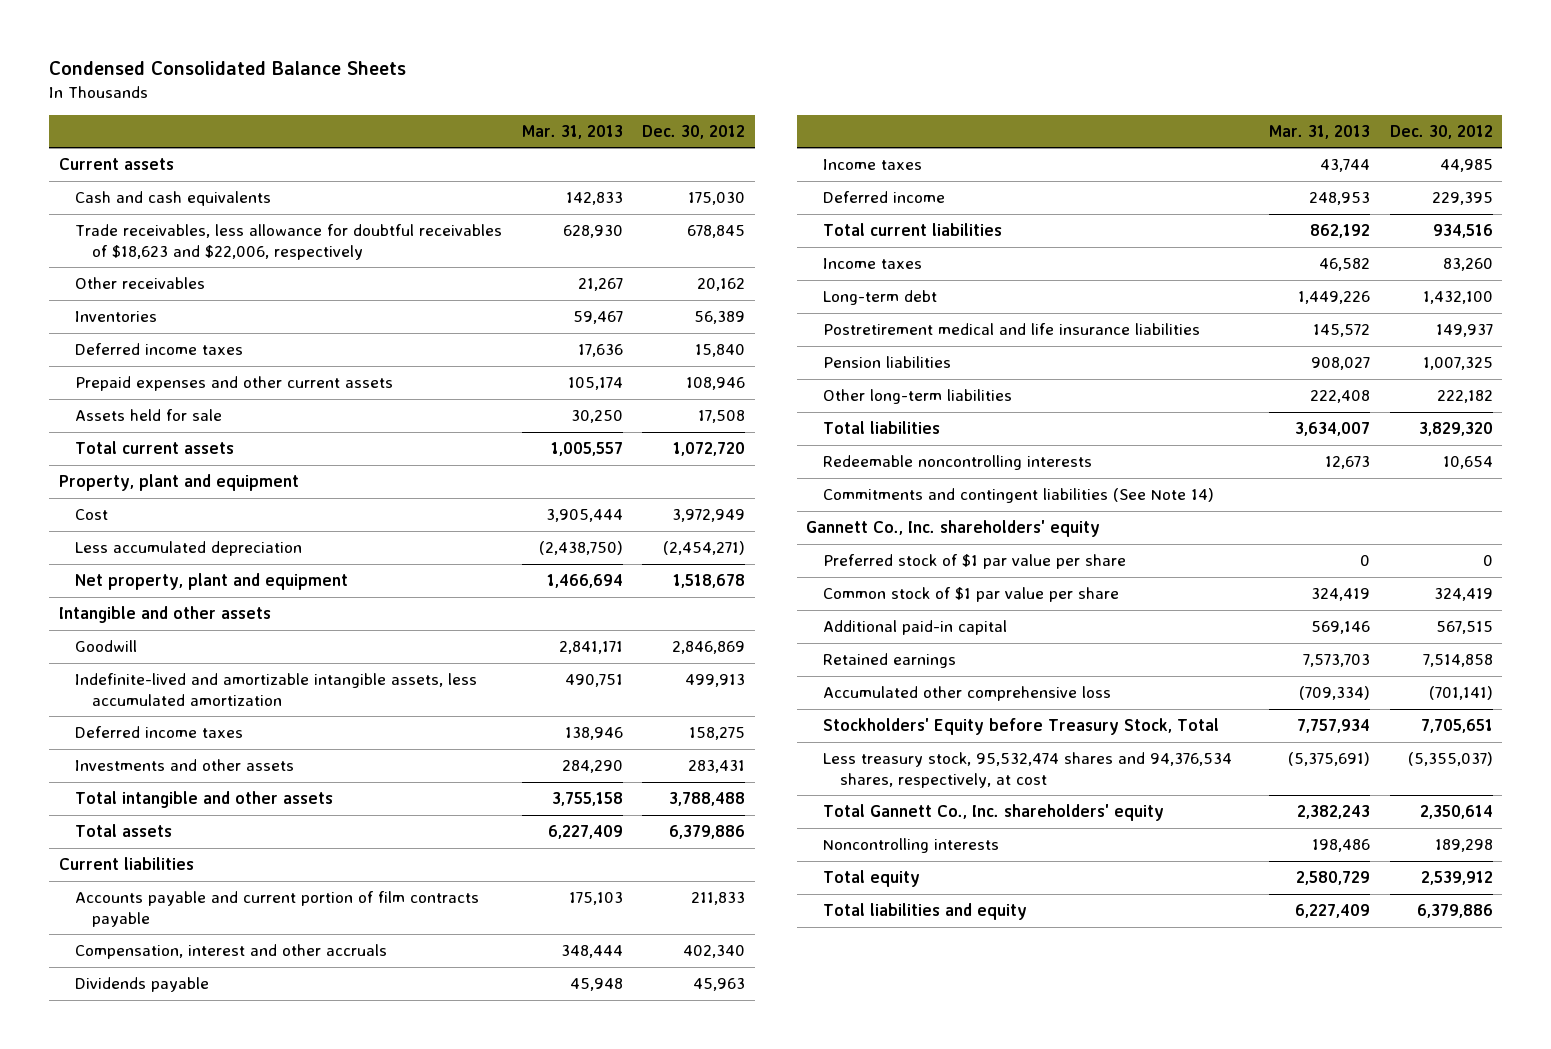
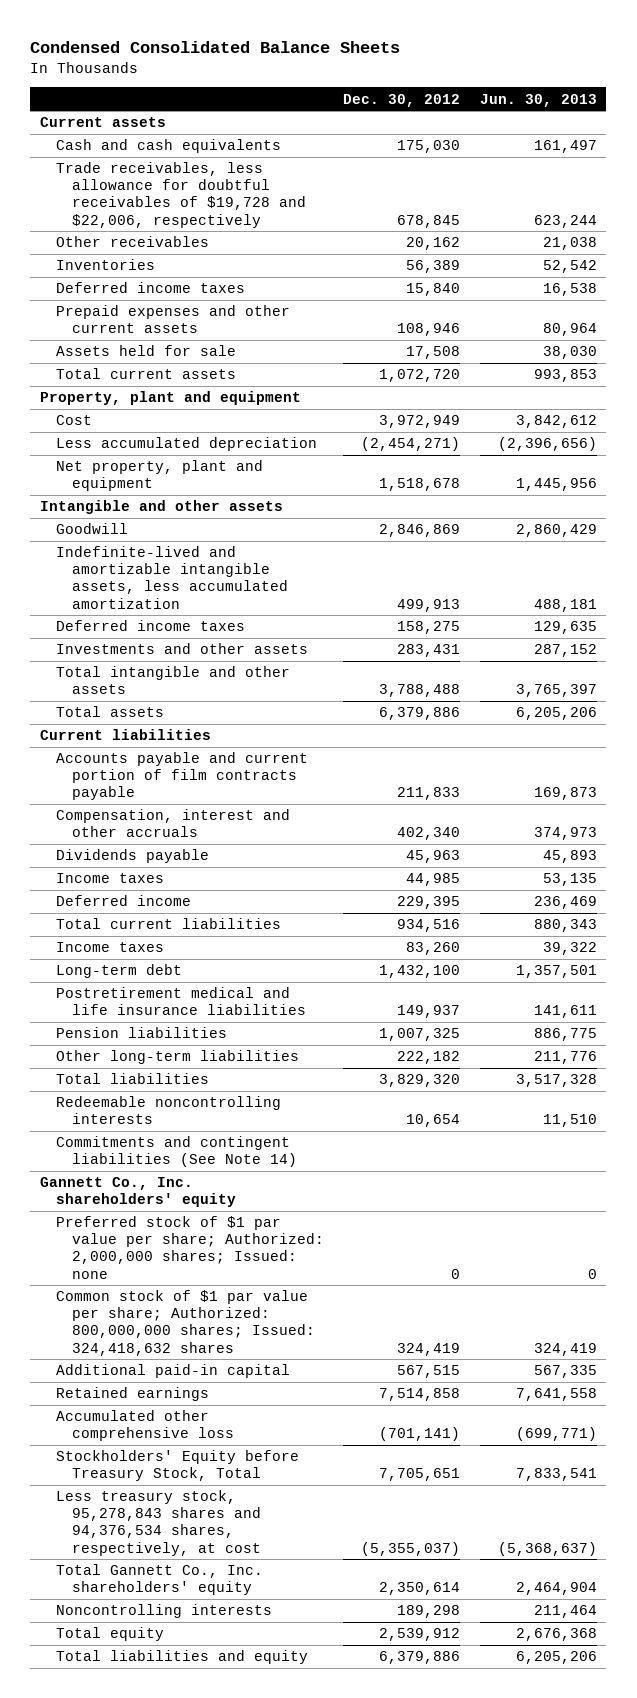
- | Mar. 31, 2013 | Dec. 30, 2012
+ | Dec. 30, 2012 | Jun. 30, 2013
- Trade receivables, less allowance for doubtful receivables of $18,623 and $22,006, respectively | 628,930 | 678,845
+ Trade receivables, less allowance for doubtful receivables of $19,728 and $22,006, respectively | 678,845 | 623,244
- Preferred stock of $1 par value per share | 0 | 0
- Common stock of $1 par value per share | 324,419 | 324,419
+ Preferred stock of $1 par value per share; Authorized: 2,000,000 shares; Issued: none | 0 | 0
+ Common stock of $1 par value per share; Authorized: 800,000,000 shares; Issued: 324,418,632 shares | 324,419 | 324,419
- Less treasury stock, 95,532,474 shares and 94,376,534 shares, respectively, at cost | (5,375,691) | (5,355,037)
+ Less treasury stock, 95,278,843 shares and 94,376,534 shares, respectively, at cost | (5,355,037) | (5,368,637)

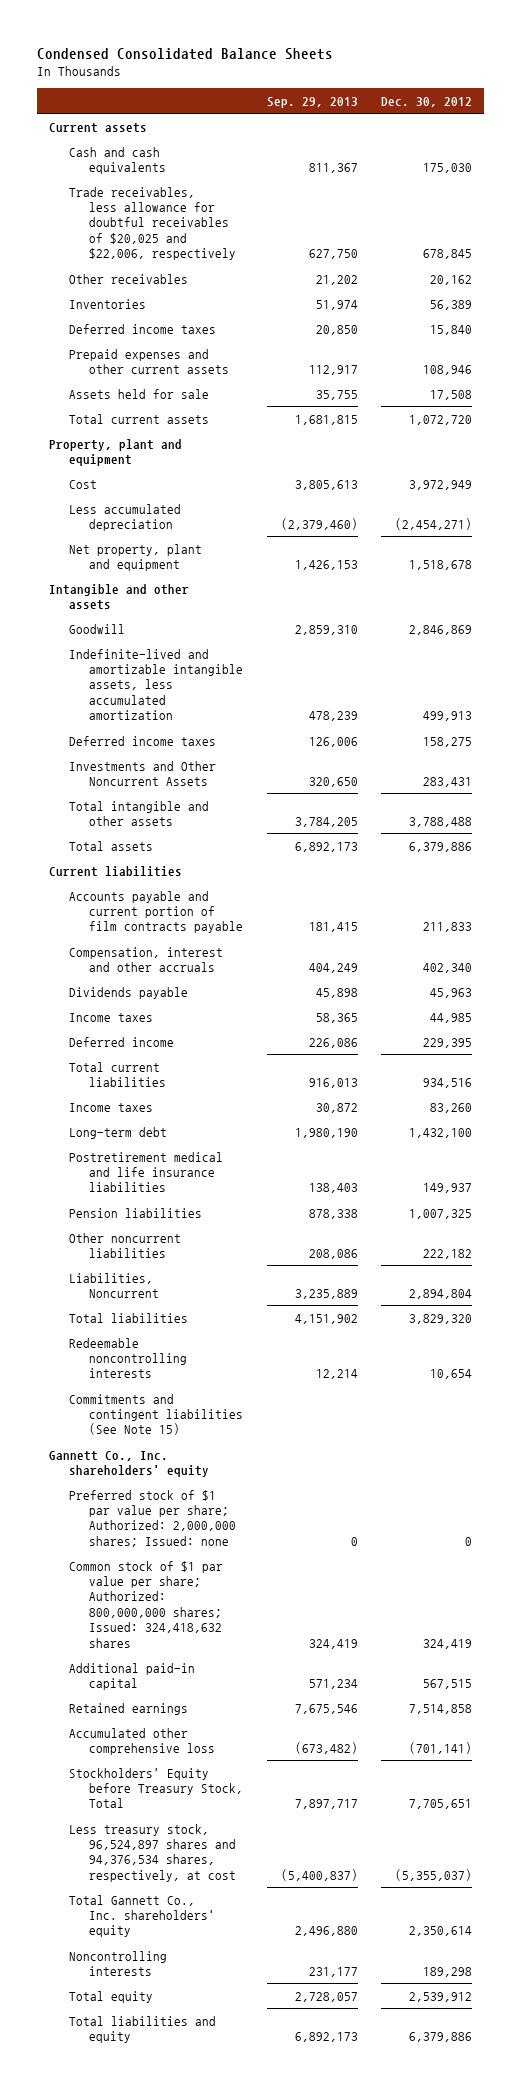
- | Dec. 30, 2012 | Jun. 30, 2013
+ | Sep. 29, 2013 | Dec. 30, 2012
- Trade receivables, less allowance for doubtful receivables of $19,728 and $22,006, respectively | 678,845 | 623,244
+ Trade receivables, less allowance for doubtful receivables of $20,025 and $22,006, respectively | 627,750 | 678,845
- Investments and other assets | 283,431 | 287,152
+ Investments and Other Noncurrent Assets | 320,650 | 283,431
- Other long-term liabilities | 222,182 | 211,776
+ Other noncurrent liabilities | 208,086 | 222,182
+ Liabilities, Noncurrent | 3,235,889 | 2,894,804
- Commitments and contingent liabilities (See Note 14)
+ Commitments and contingent liabilities (See Note 15)
- Less treasury stock, 95,278,843 shares and 94,376,534 shares, respectively, at cost | (5,355,037) | (5,368,637)
+ Less treasury stock, 96,524,897 shares and 94,376,534 shares, respectively, at cost | (5,400,837) | (5,355,037)

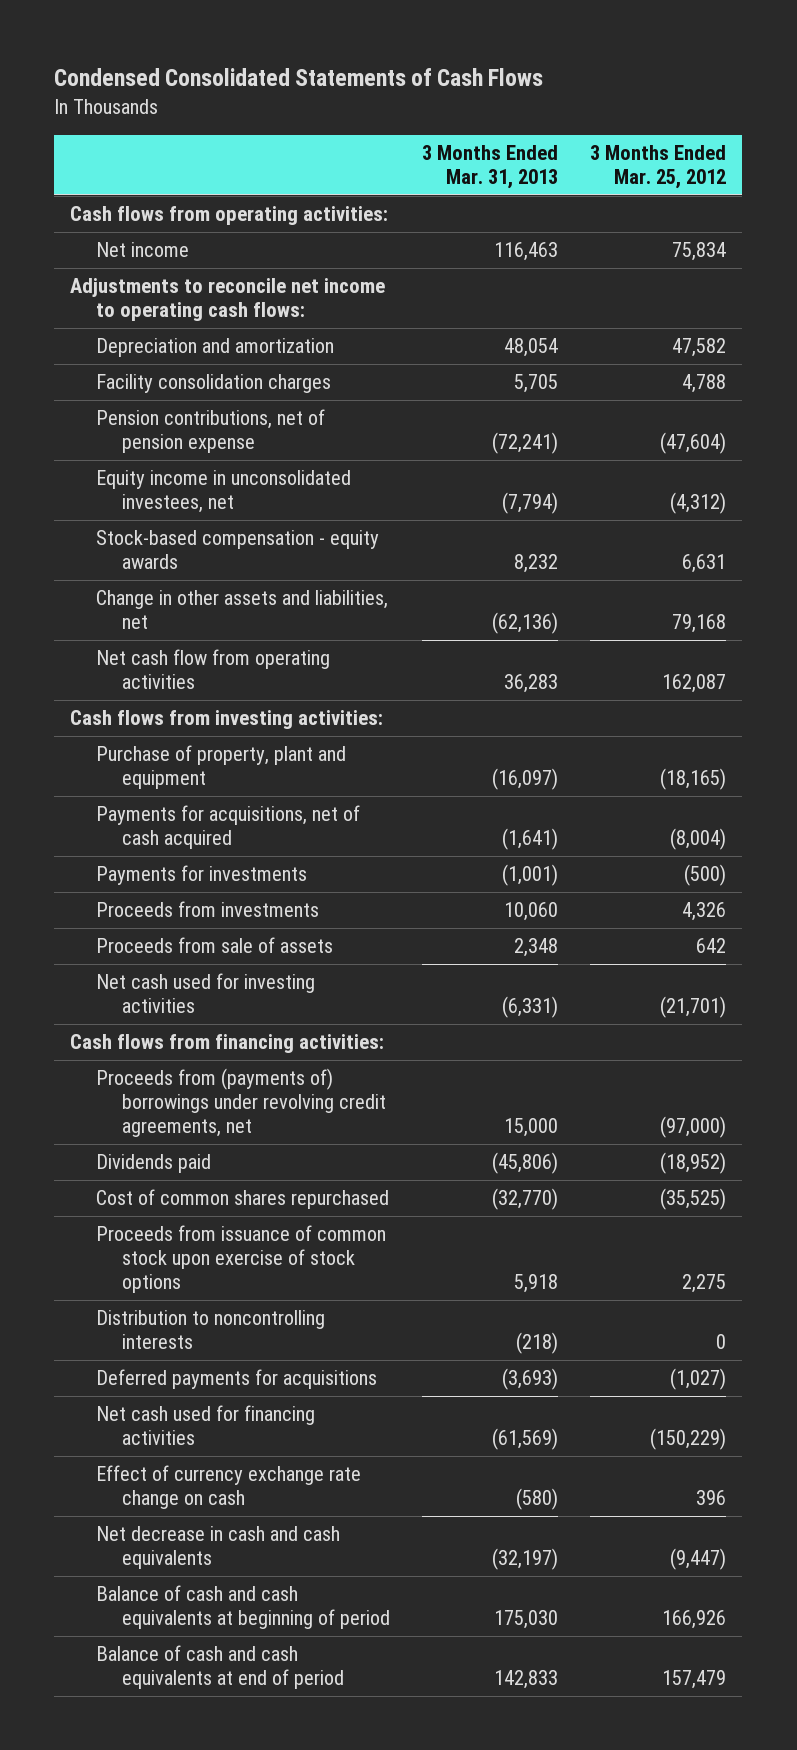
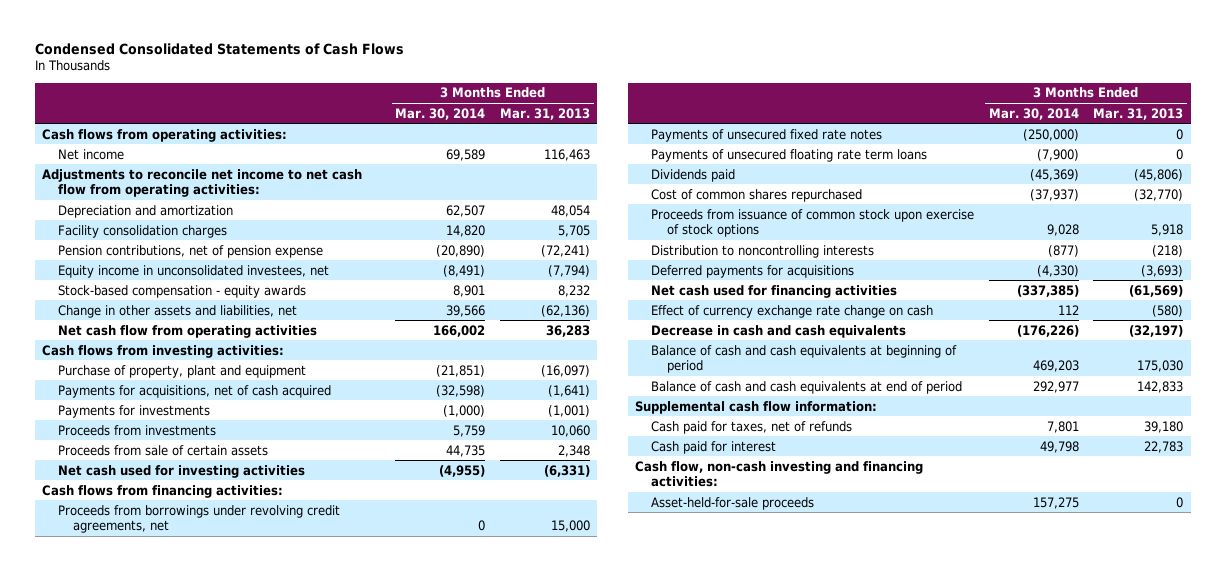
- | 3 Months Ended Mar. 31, 2013 | 3 Months Ended Mar. 25, 2012
+ | 3 Months Ended Mar. 30, 2014 | 3 Months Ended Mar. 31, 2013
- Adjustments to reconcile net income to operating cash flows:
+ Adjustments to reconcile net income to net cash flow from operating activities:
- Proceeds from sale of assets | 2,348 | 642
+ Proceeds from sale of certain assets | 44,735 | 2,348
- Proceeds from (payments of) borrowings under revolving credit agreements, net | 15,000 | (97,000)
+ Proceeds from borrowings under revolving credit agreements, net | 0 | 15,000
+ Payments of unsecured fixed rate notes | (250,000) | 0
+ Payments of unsecured floating rate term loans | (7,900) | 0
- Net decrease in cash and cash equivalents | (32,197) | (9,447)
+ Decrease in cash and cash equivalents | (176,226) | (32,197)
+ Supplemental cash flow information:
+ Cash paid for taxes, net of refunds | 7,801 | 39,180
+ Cash paid for interest | 49,798 | 22,783
+ Cash flow, non-cash investing and financing activities:
+ Asset-held-for-sale proceeds | 157,275 | 0

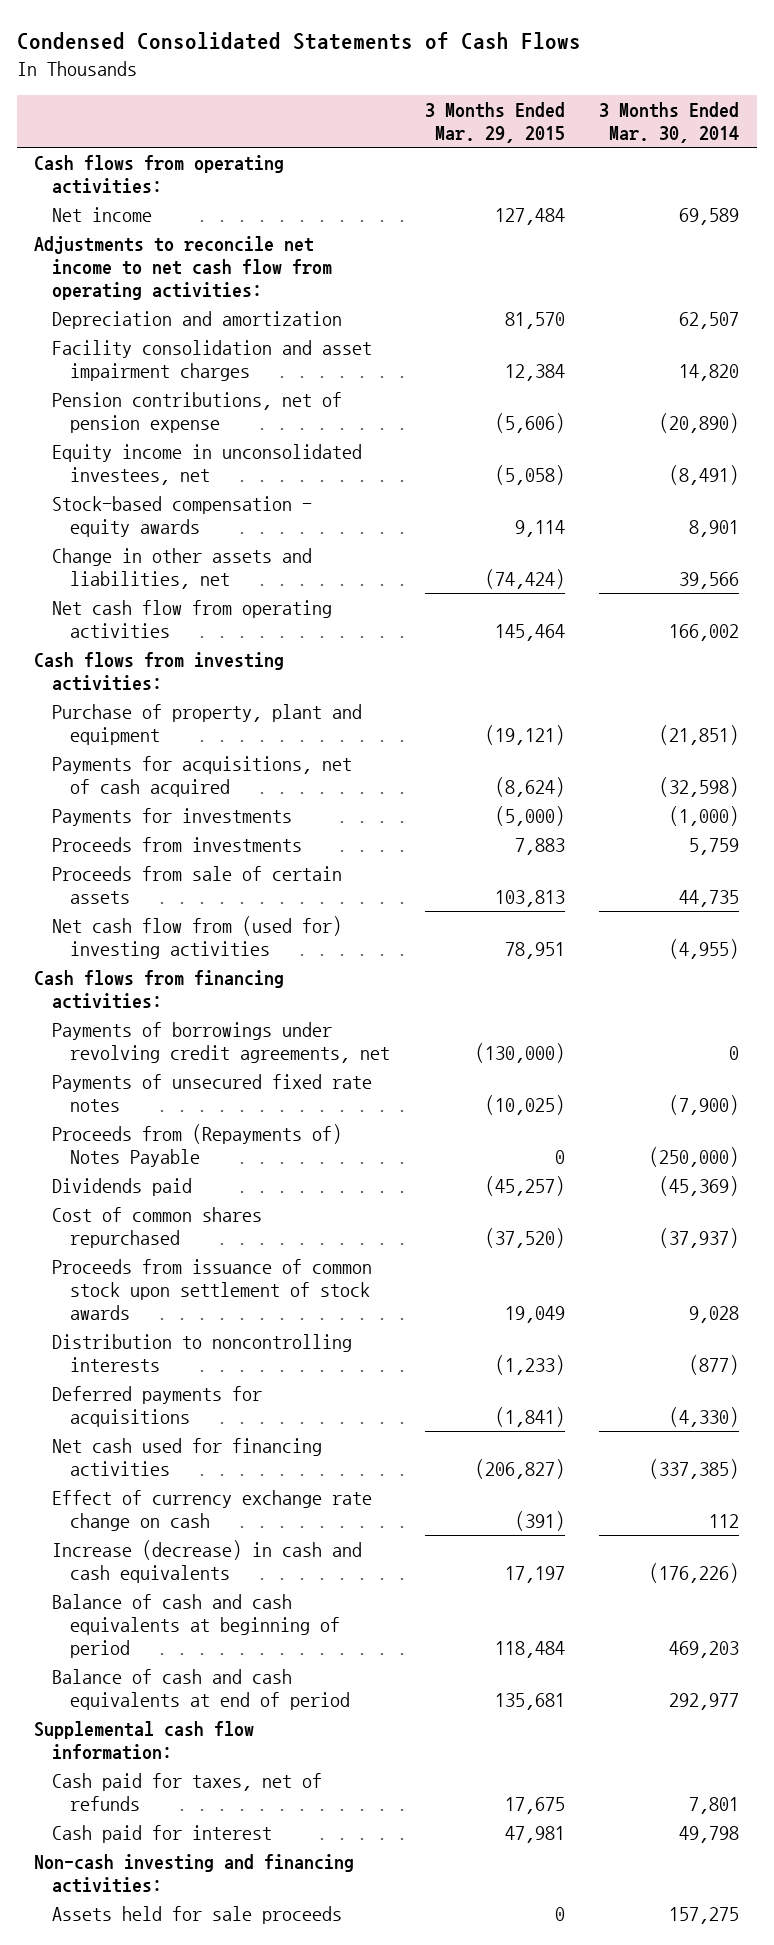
- | 3 Months Ended Mar. 30, 2014 | 3 Months Ended Mar. 31, 2013
+ | 3 Months Ended Mar. 29, 2015 | 3 Months Ended Mar. 30, 2014
- Facility consolidation charges | 14,820 | 5,705
+ Facility consolidation and asset impairment charges | 12,384 | 14,820
- Net cash used for investing activities | (4,955) | (6,331)
+ Net cash flow from (used for) investing activities | 78,951 | (4,955)
- Proceeds from borrowings under revolving credit agreements, net | 0 | 15,000
- Payments of unsecured fixed rate notes | (250,000) | 0
- Payments of unsecured floating rate term loans | (7,900) | 0
+ Payments of borrowings under revolving credit agreements, net | (130,000) | 0
+ Payments of unsecured fixed rate notes | (10,025) | (7,900)
+ Proceeds from (Repayments of) Notes Payable | 0 | (250,000)
- Proceeds from issuance of common stock upon exercise of stock options | 9,028 | 5,918
+ Proceeds from issuance of common stock upon settlement of stock awards | 19,049 | 9,028
- Decrease in cash and cash equivalents | (176,226) | (32,197)
+ Increase (decrease) in cash and cash equivalents | 17,197 | (176,226)
- Cash flow, non-cash investing and financing activities:
- Asset-held-for-sale proceeds | 157,275 | 0
+ Non-cash investing and financing activities:
+ Assets held for sale proceeds | 0 | 157,275

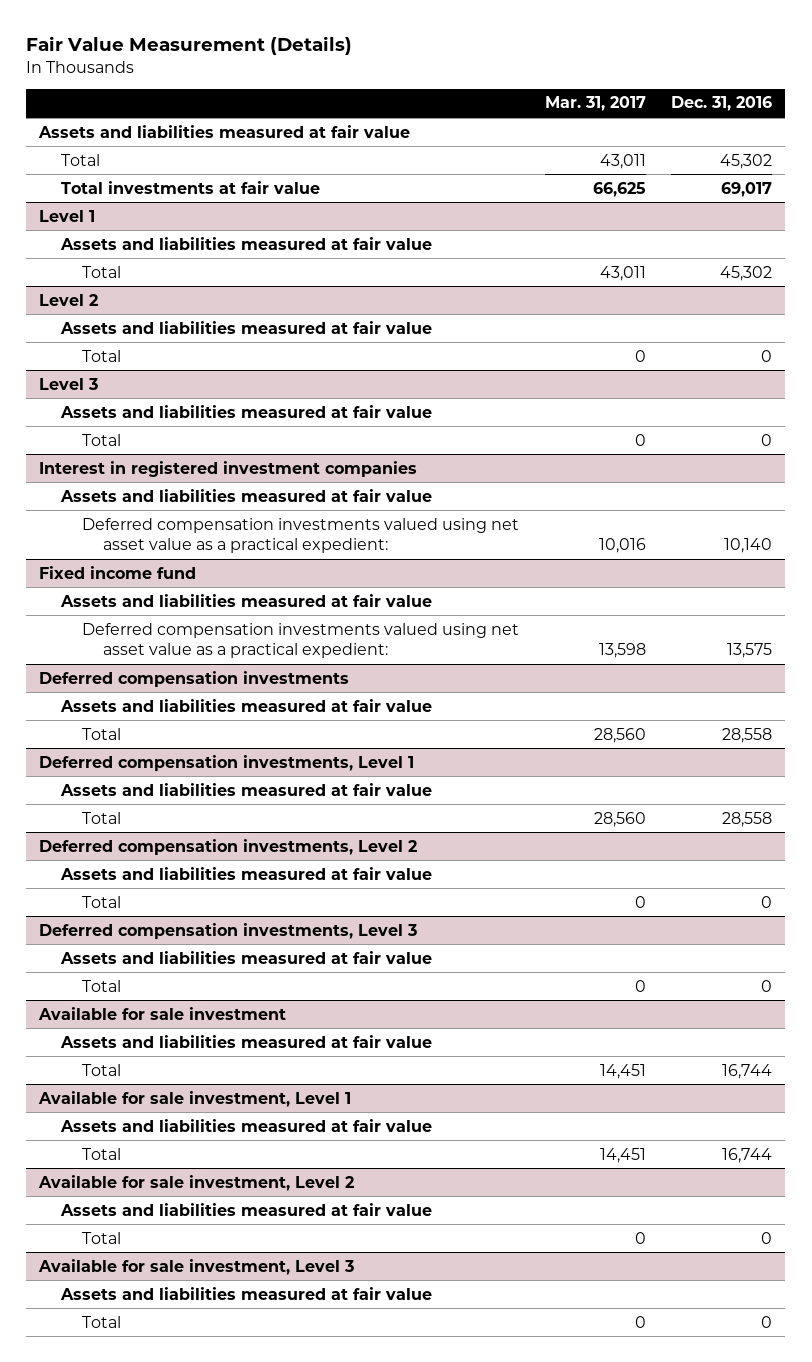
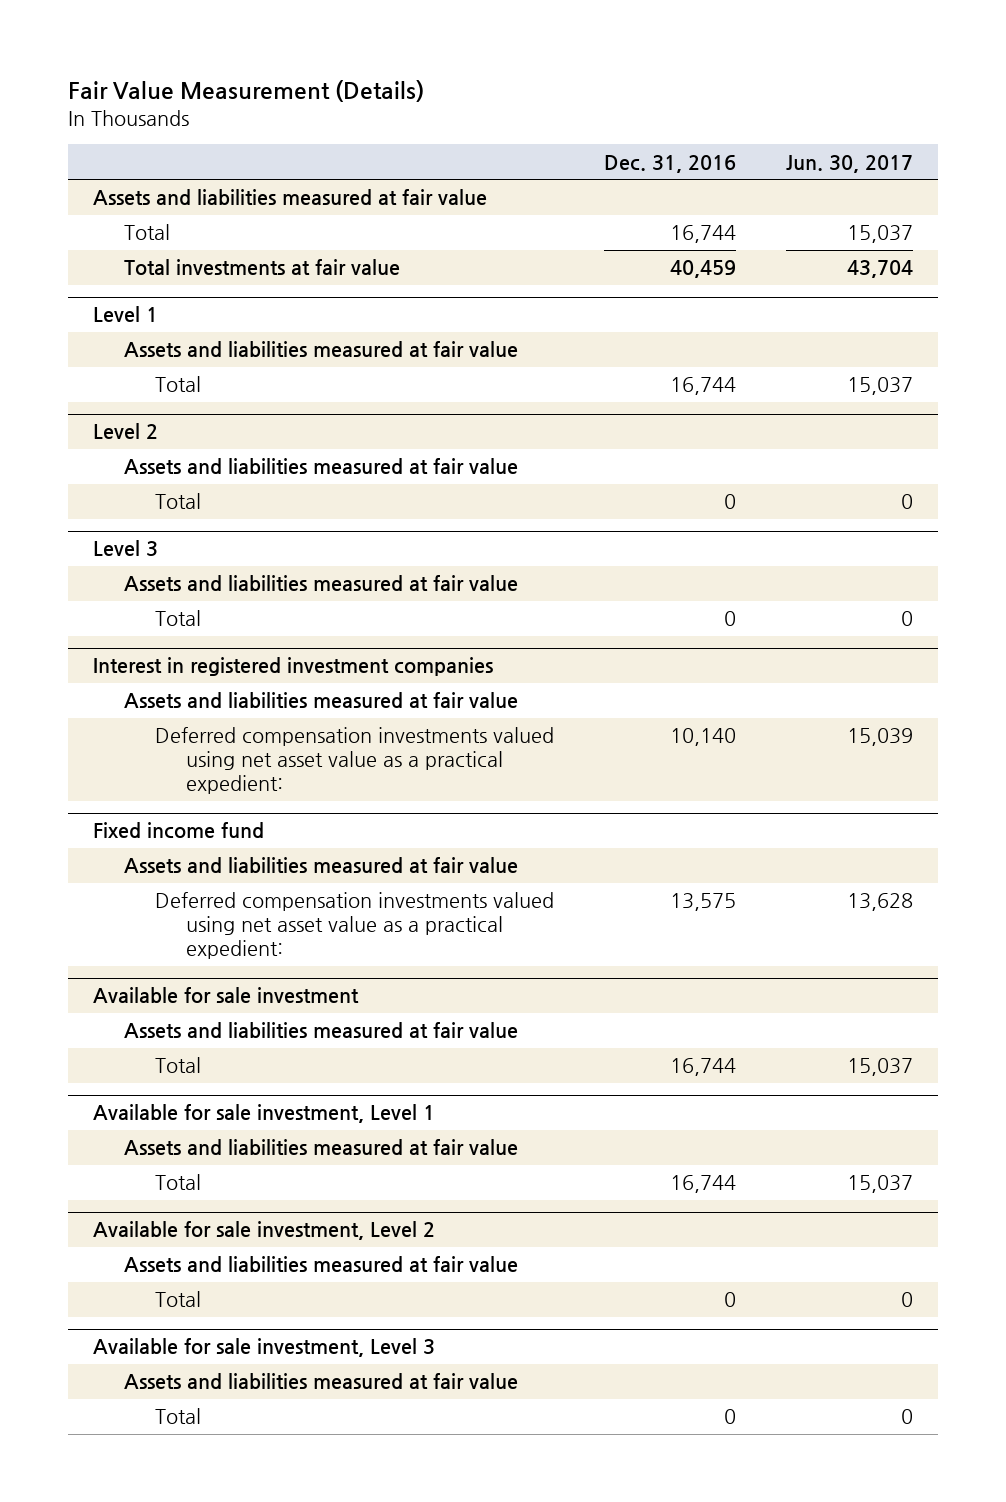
- | Mar. 31, 2017 | Dec. 31, 2016
+ | Dec. 31, 2016 | Jun. 30, 2017
- Total | 43,011 | 45,302
- Total investments at fair value | 66,625 | 69,017
+ Total | 16,744 | 15,037
+ Total investments at fair value | 40,459 | 43,704
@ Level 1
- Total | 43,011 | 45,302
+ Total | 16,744 | 15,037
- Deferred compensation investments
- Assets and liabilities measured at fair value
- Total | 28,560 | 28,558
- Deferred compensation investments, Level 1
- Assets and liabilities measured at fair value
- Total | 28,560 | 28,558
- Deferred compensation investments, Level 2
- Assets and liabilities measured at fair value
- Total | 0 | 0
- Deferred compensation investments, Level 3
- Assets and liabilities measured at fair value
- Total | 0 | 0

